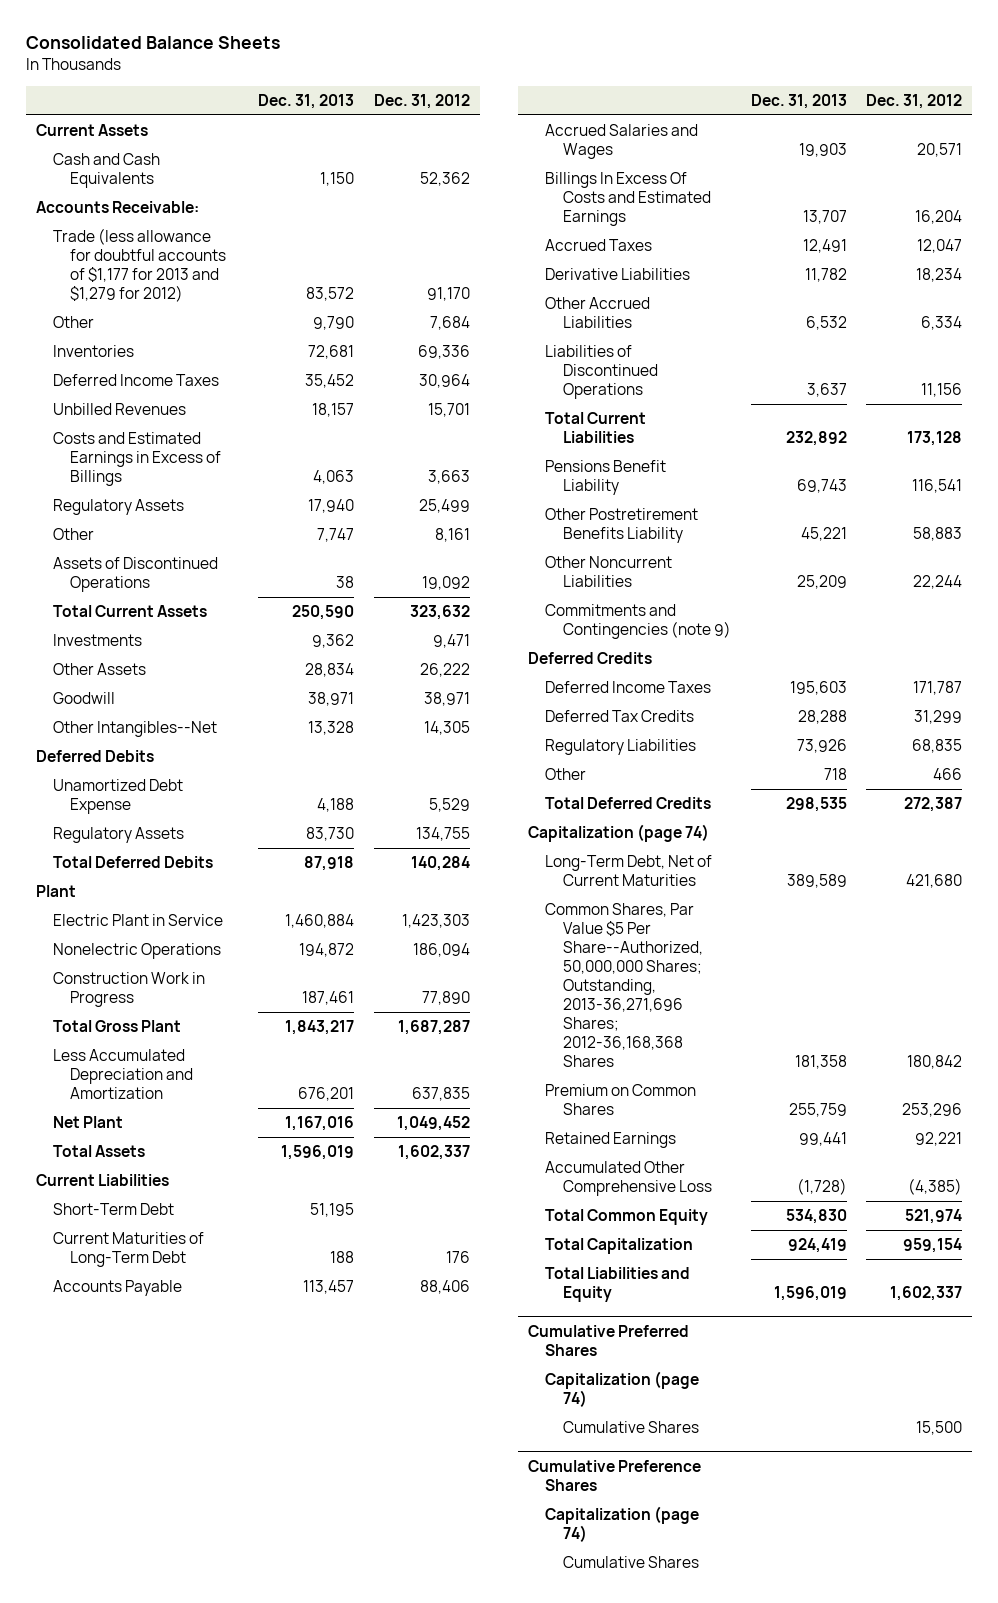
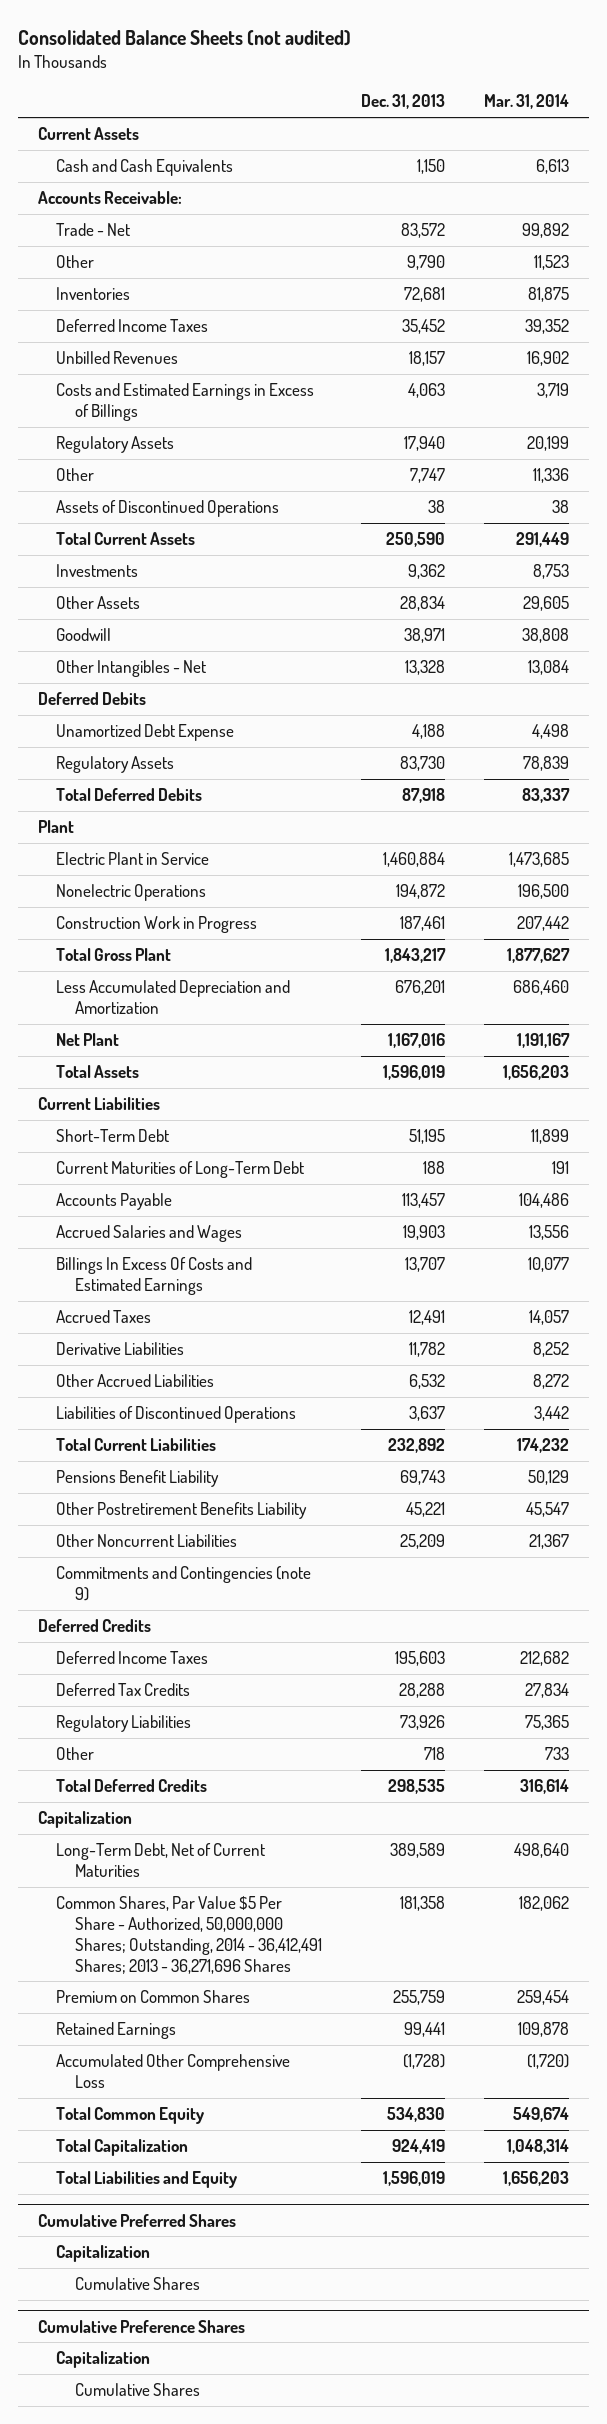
- Consolidated Balance Sheets
+ Consolidated Balance Sheets (not audited)
- | Dec. 31, 2013 | Dec. 31, 2012
+ | Dec. 31, 2013 | Mar. 31, 2014
- Trade (less allowance for doubtful accounts of $1,177 for 2013 and $1,279 for 2012) | 83,572 | 91,170
+ Trade - Net | 83,572 | 99,892
- Other Intangibles--Net | 13,328 | 14,305
+ Other Intangibles - Net | 13,328 | 13,084
- Capitalization (page 74)
+ Capitalization
- Common Shares, Par Value $5 Per Share--Authorized, 50,000,000 Shares; Outstanding, 2013-36,271,696 Shares; 2012-36,168,368 Shares | 181,358 | 180,842
+ Common Shares, Par Value $5 Per Share - Authorized, 50,000,000 Shares; Outstanding, 2014 - 36,412,491 Shares; 2013 - 36,271,696 Shares | 181,358 | 182,062
@ Cumulative Preferred Shares
- Capitalization (page 74)
+ Capitalization
@ Cumulative Preference Shares
- Capitalization (page 74)
+ Capitalization

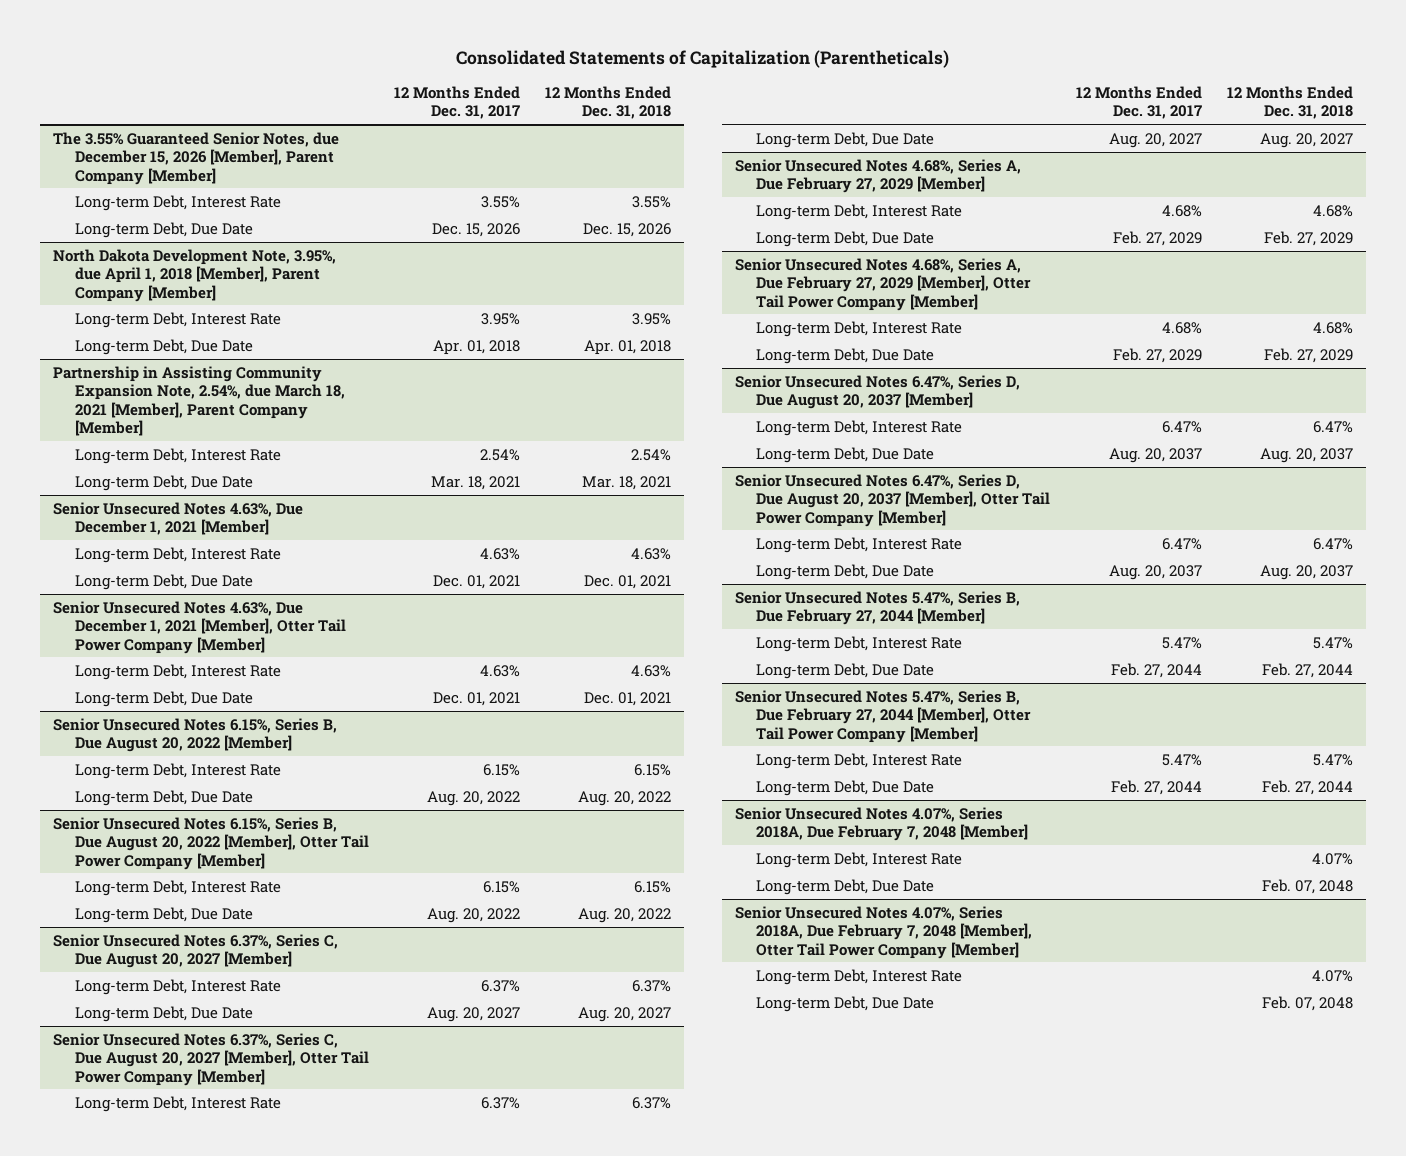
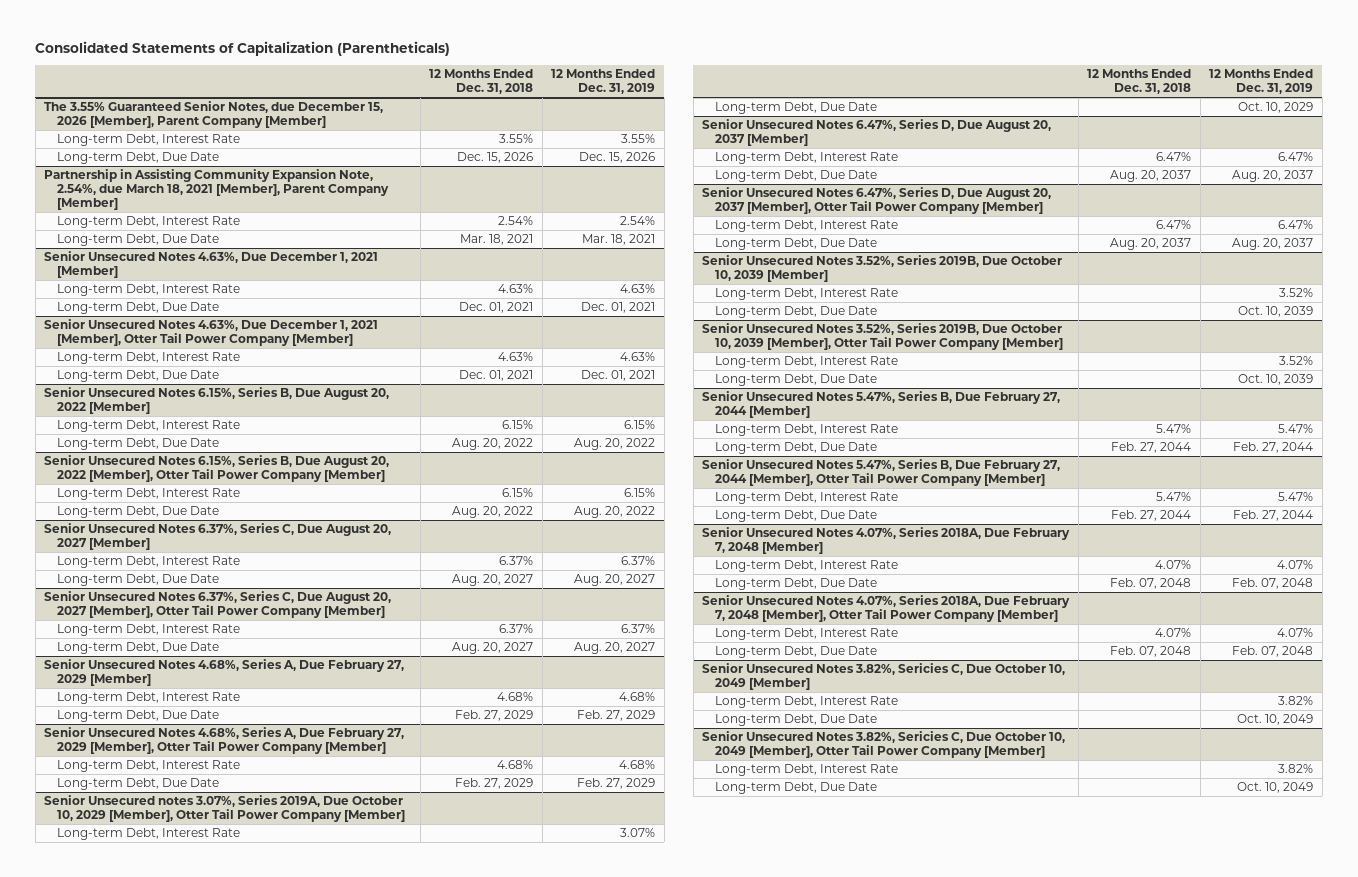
- | 12 Months Ended Dec. 31, 2017 | 12 Months Ended Dec. 31, 2018
+ | 12 Months Ended Dec. 31, 2018 | 12 Months Ended Dec. 31, 2019
- North Dakota Development Note, 3.95%, due April 1, 2018 [Member], Parent Company [Member]
- Long-term Debt, Interest Rate | 3.95% | 3.95%
- Long-term Debt, Due Date | Apr. 01, 2018 | Apr. 01, 2018
+ Senior Unsecured notes 3.07%, Series 2019A, Due October 10, 2029 [Member], Otter Tail Power Company [Member]
+ Long-term Debt, Interest Rate | | 3.07%
+ Long-term Debt, Due Date | | Oct. 10, 2029
+ Senior Unsecured Notes 3.52%, Series 2019B, Due October 10, 2039 [Member]
+ Long-term Debt, Interest Rate | | 3.52%
+ Long-term Debt, Due Date | | Oct. 10, 2039
+ Senior Unsecured Notes 3.52%, Series 2019B, Due October 10, 2039 [Member], Otter Tail Power Company [Member]
+ Long-term Debt, Interest Rate | | 3.52%
+ Long-term Debt, Due Date | | Oct. 10, 2039
+ Senior Unsecured Notes 3.82%, Sericies C, Due October 10, 2049 [Member]
+ Long-term Debt, Interest Rate | | 3.82%
+ Long-term Debt, Due Date | | Oct. 10, 2049
+ Senior Unsecured Notes 3.82%, Sericies C, Due October 10, 2049 [Member], Otter Tail Power Company [Member]
+ Long-term Debt, Interest Rate | | 3.82%
+ Long-term Debt, Due Date | | Oct. 10, 2049

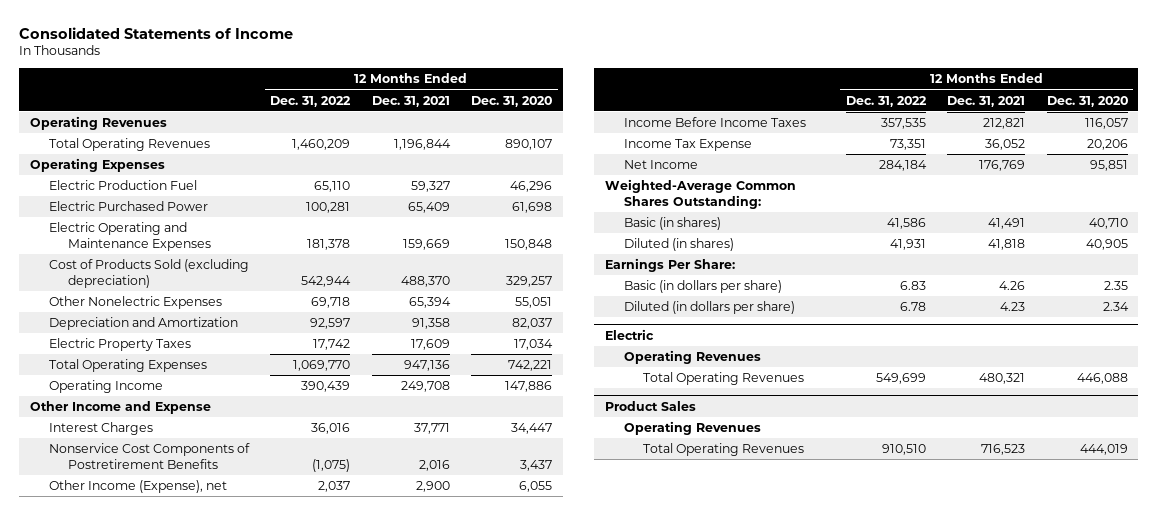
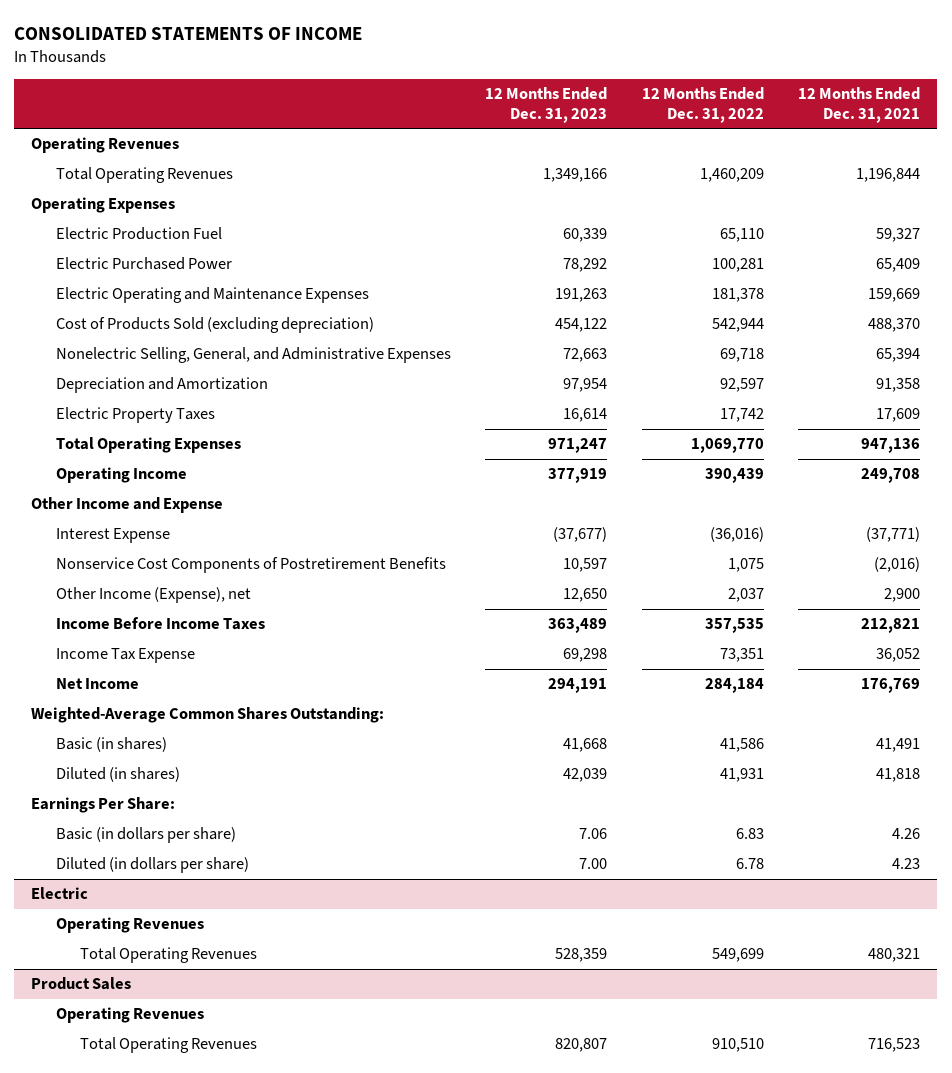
- Consolidated Statements of Income
+ CONSOLIDATED STATEMENTS OF INCOME
- | 12 Months Ended Dec. 31, 2022 | 12 Months Ended Dec. 31, 2021 | 12 Months Ended Dec. 31, 2020
+ | 12 Months Ended Dec. 31, 2023 | 12 Months Ended Dec. 31, 2022 | 12 Months Ended Dec. 31, 2021
- Other Nonelectric Expenses | 69,718 | 65,394 | 55,051
+ Nonelectric Selling, General, and Administrative Expenses | 72,663 | 69,718 | 65,394
- Interest Charges | 36,016 | 37,771 | 34,447
- Nonservice Cost Components of Postretirement Benefits | (1,075) | 2,016 | 3,437
+ Interest Expense | (37,677) | (36,016) | (37,771)
+ Nonservice Cost Components of Postretirement Benefits | 10,597 | 1,075 | (2,016)

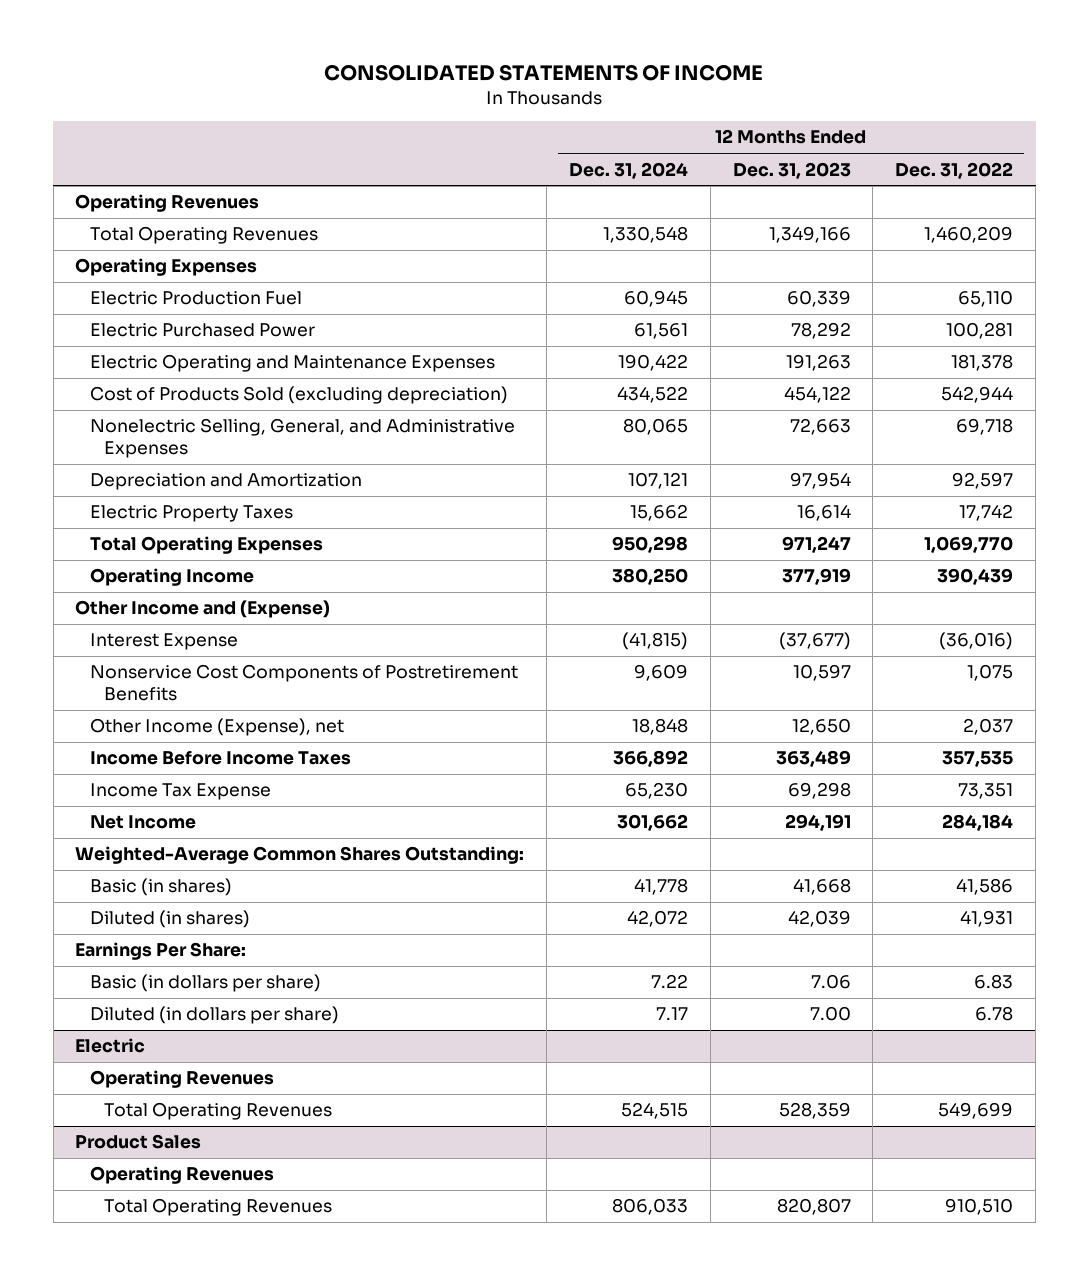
- | 12 Months Ended Dec. 31, 2023 | 12 Months Ended Dec. 31, 2022 | 12 Months Ended Dec. 31, 2021
+ | 12 Months Ended Dec. 31, 2024 | 12 Months Ended Dec. 31, 2023 | 12 Months Ended Dec. 31, 2022
- Other Income and Expense
+ Other Income and (Expense)

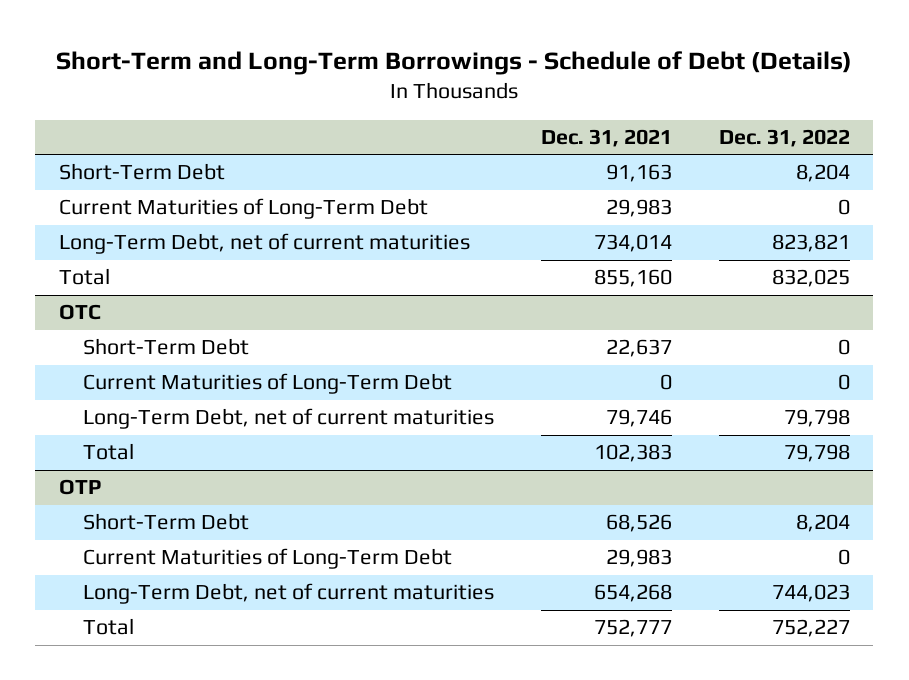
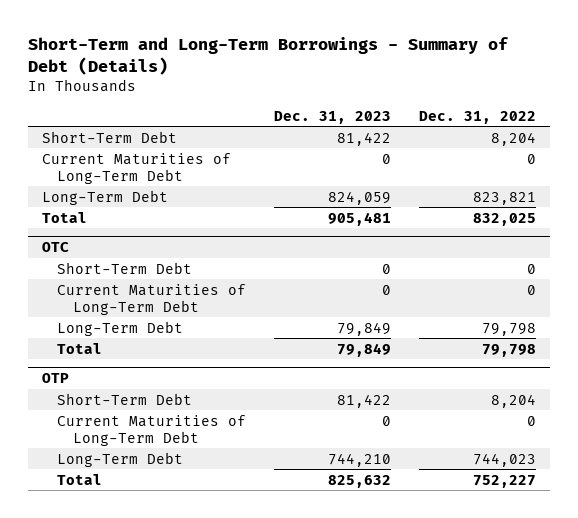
- Short-Term and Long-Term Borrowings - Schedule of Debt (Details)
+ Short-Term and Long-Term Borrowings - Summary of Debt (Details)
- | Dec. 31, 2021 | Dec. 31, 2022
+ | Dec. 31, 2023 | Dec. 31, 2022
- Long-Term Debt, net of current maturities | 734,014 | 823,821
+ Long-Term Debt | 824,059 | 823,821
@ OTC
- Long-Term Debt, net of current maturities | 79,746 | 79,798
+ Long-Term Debt | 79,849 | 79,798
@ OTP
- Long-Term Debt, net of current maturities | 654,268 | 744,023
+ Long-Term Debt | 744,210 | 744,023

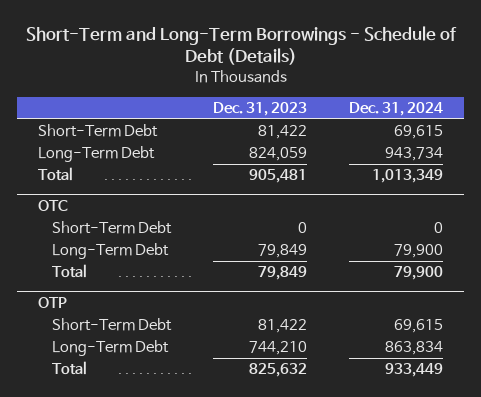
- Short-Term and Long-Term Borrowings - Summary of Debt (Details)
+ Short-Term and Long-Term Borrowings - Schedule of Debt (Details)
- | Dec. 31, 2023 | Dec. 31, 2022
+ | Dec. 31, 2023 | Dec. 31, 2024
- Current Maturities of Long-Term Debt | 0 | 0
@ OTC
- Current Maturities of Long-Term Debt | 0 | 0
@ OTP
- Current Maturities of Long-Term Debt | 0 | 0

